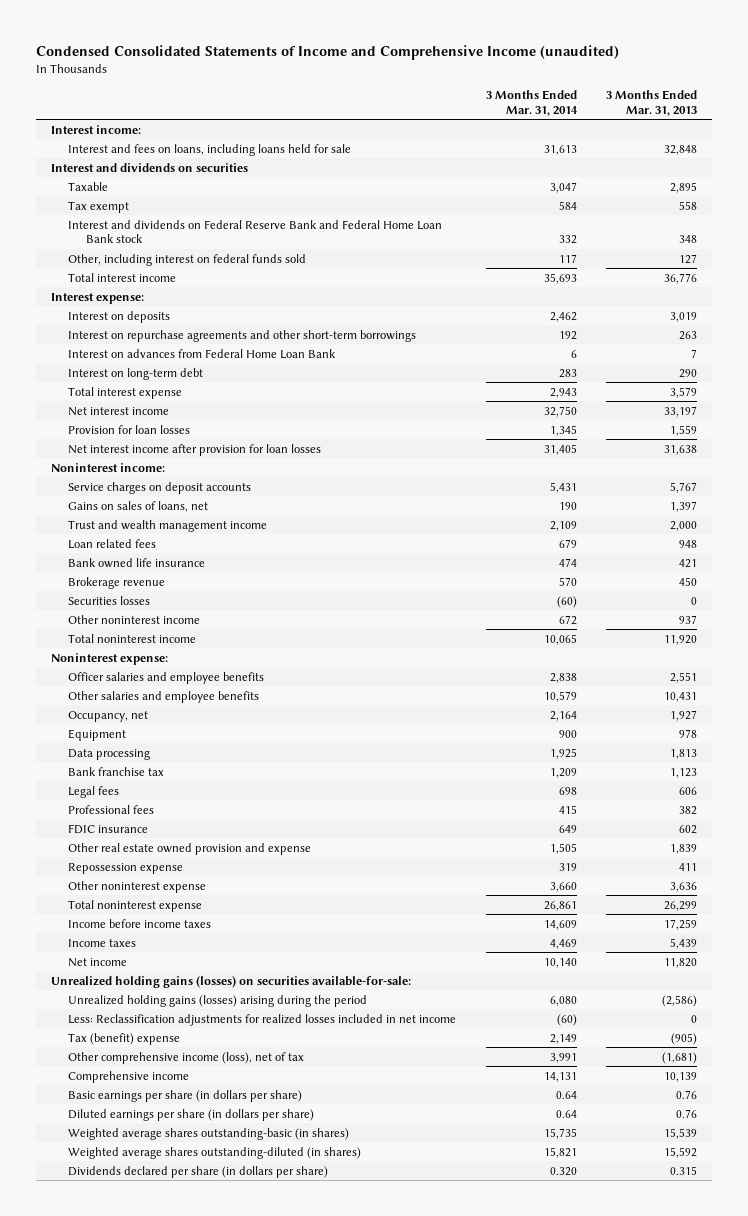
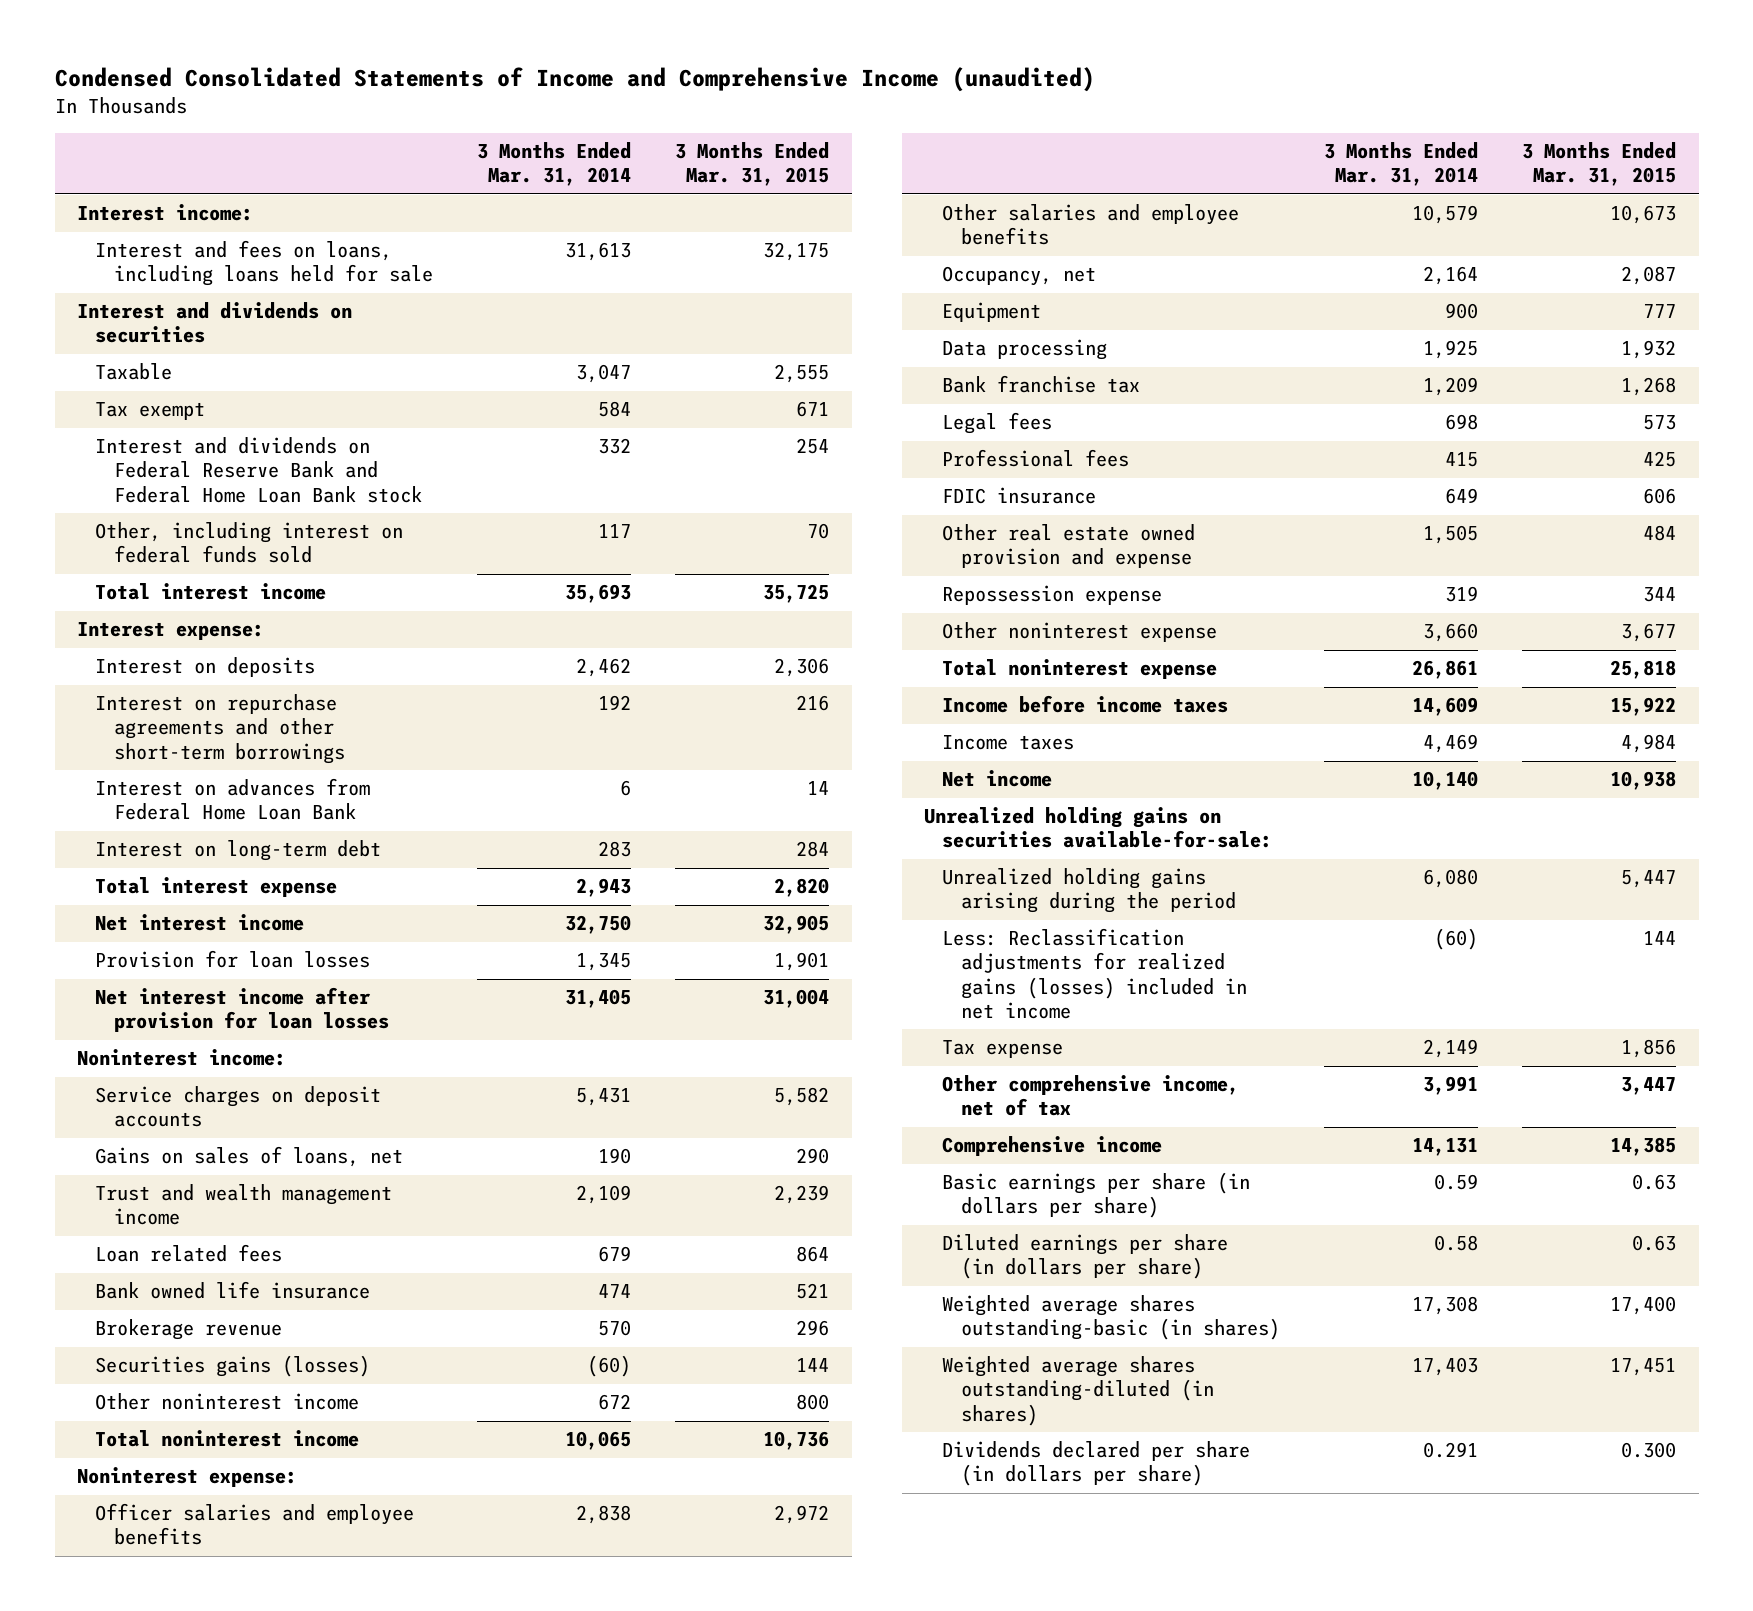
- | 3 Months Ended Mar. 31, 2014 | 3 Months Ended Mar. 31, 2013
+ | 3 Months Ended Mar. 31, 2014 | 3 Months Ended Mar. 31, 2015
- Securities losses | (60) | 0
+ Securities gains (losses) | (60) | 144
- Unrealized holding gains (losses) on securities available-for-sale:
- Unrealized holding gains (losses) arising during the period | 6,080 | (2,586)
- Less: Reclassification adjustments for realized losses included in net income | (60) | 0
- Tax (benefit) expense | 2,149 | (905)
- Other comprehensive income (loss), net of tax | 3,991 | (1,681)
+ Unrealized holding gains on securities available-for-sale:
+ Unrealized holding gains arising during the period | 6,080 | 5,447
+ Less: Reclassification adjustments for realized gains (losses) included in net income | (60) | 144
+ Tax expense | 2,149 | 1,856
+ Other comprehensive income, net of tax | 3,991 | 3,447
- Basic earnings per share (in dollars per share) | 0.64 | 0.76
- Diluted earnings per share (in dollars per share) | 0.64 | 0.76
- Weighted average shares outstanding-basic (in shares) | 15,735 | 15,539
- Weighted average shares outstanding-diluted (in shares) | 15,821 | 15,592
- Dividends declared per share (in dollars per share) | 0.320 | 0.315
+ Basic earnings per share (in dollars per share) | 0.59 | 0.63
+ Diluted earnings per share (in dollars per share) | 0.58 | 0.63
+ Weighted average shares outstanding-basic (in shares) | 17,308 | 17,400
+ Weighted average shares outstanding-diluted (in shares) | 17,403 | 17,451
+ Dividends declared per share (in dollars per share) | 0.291 | 0.300

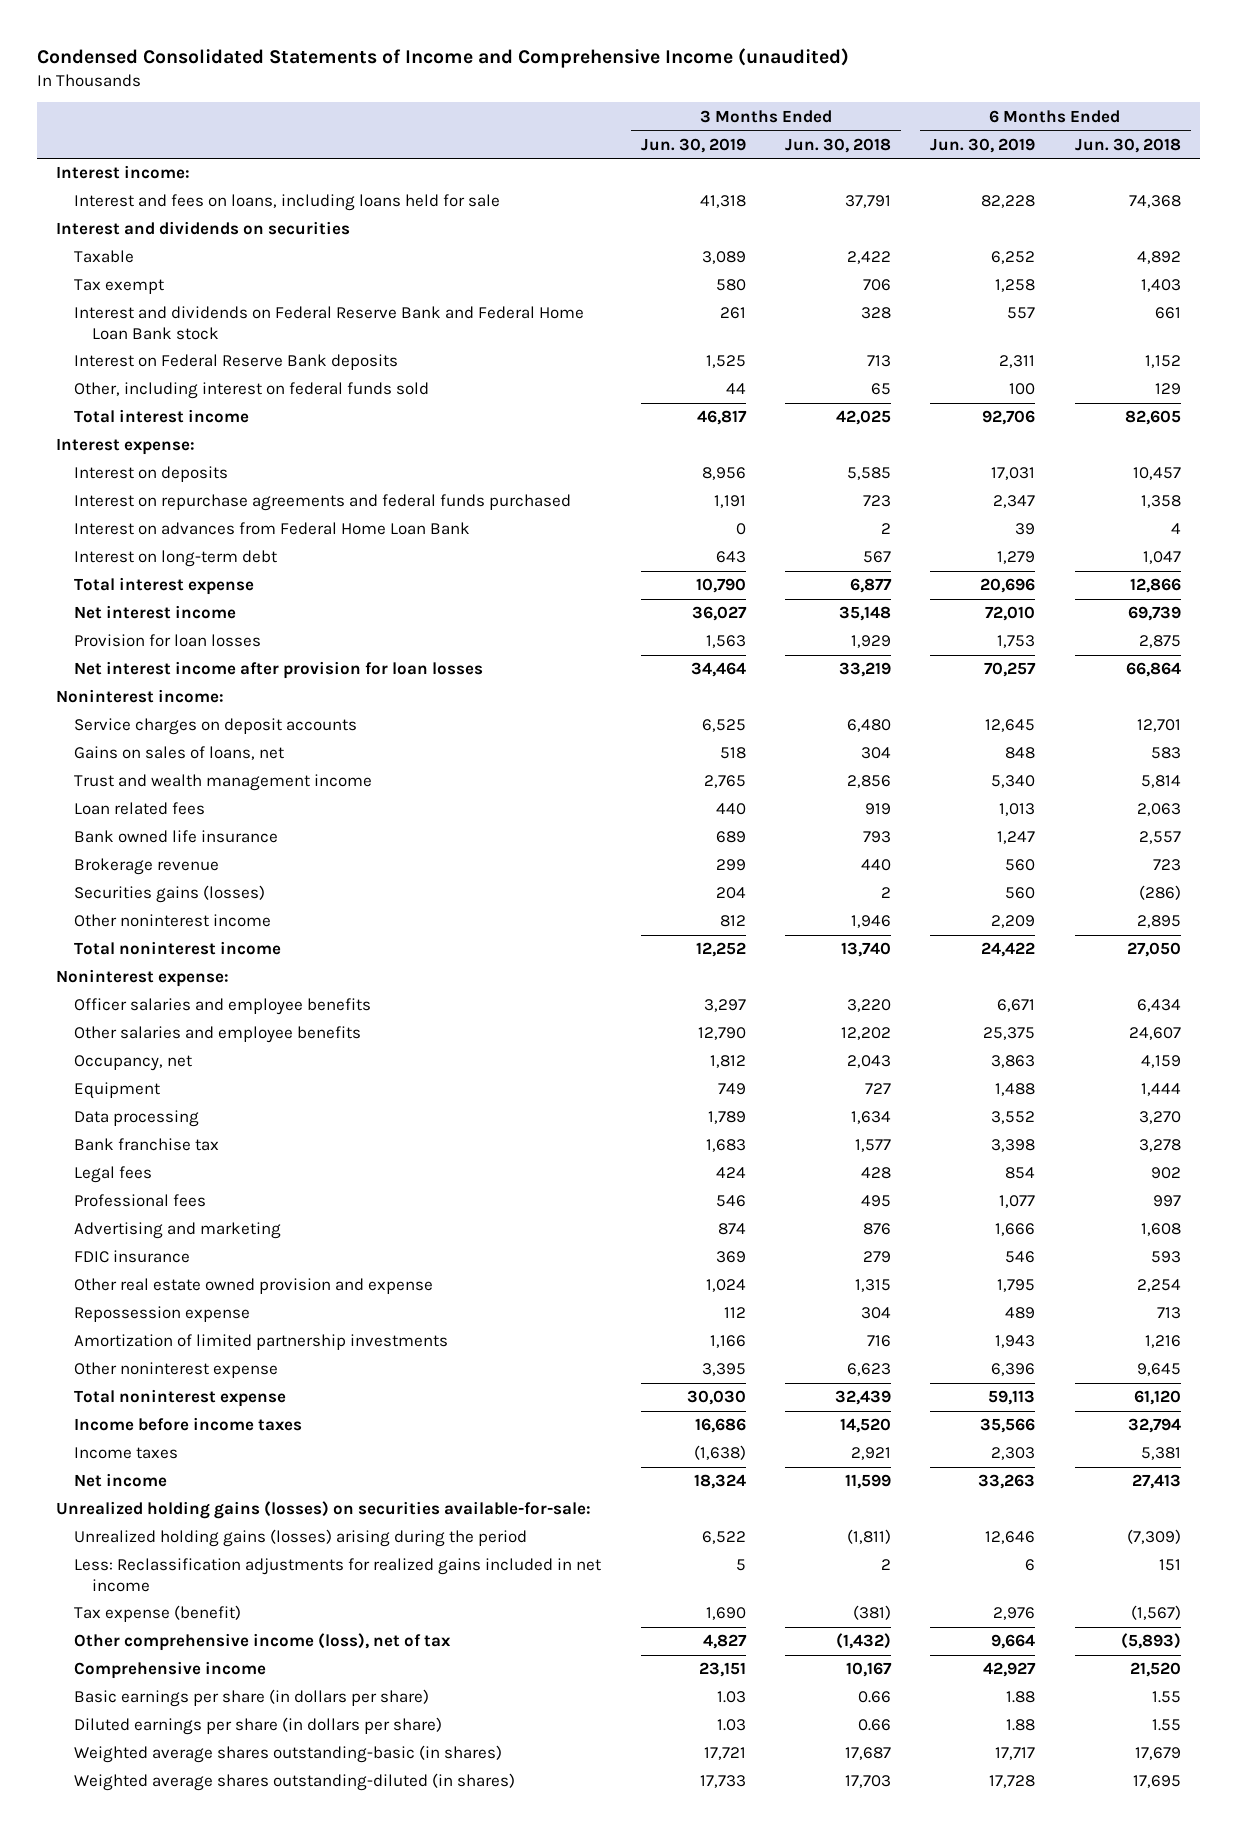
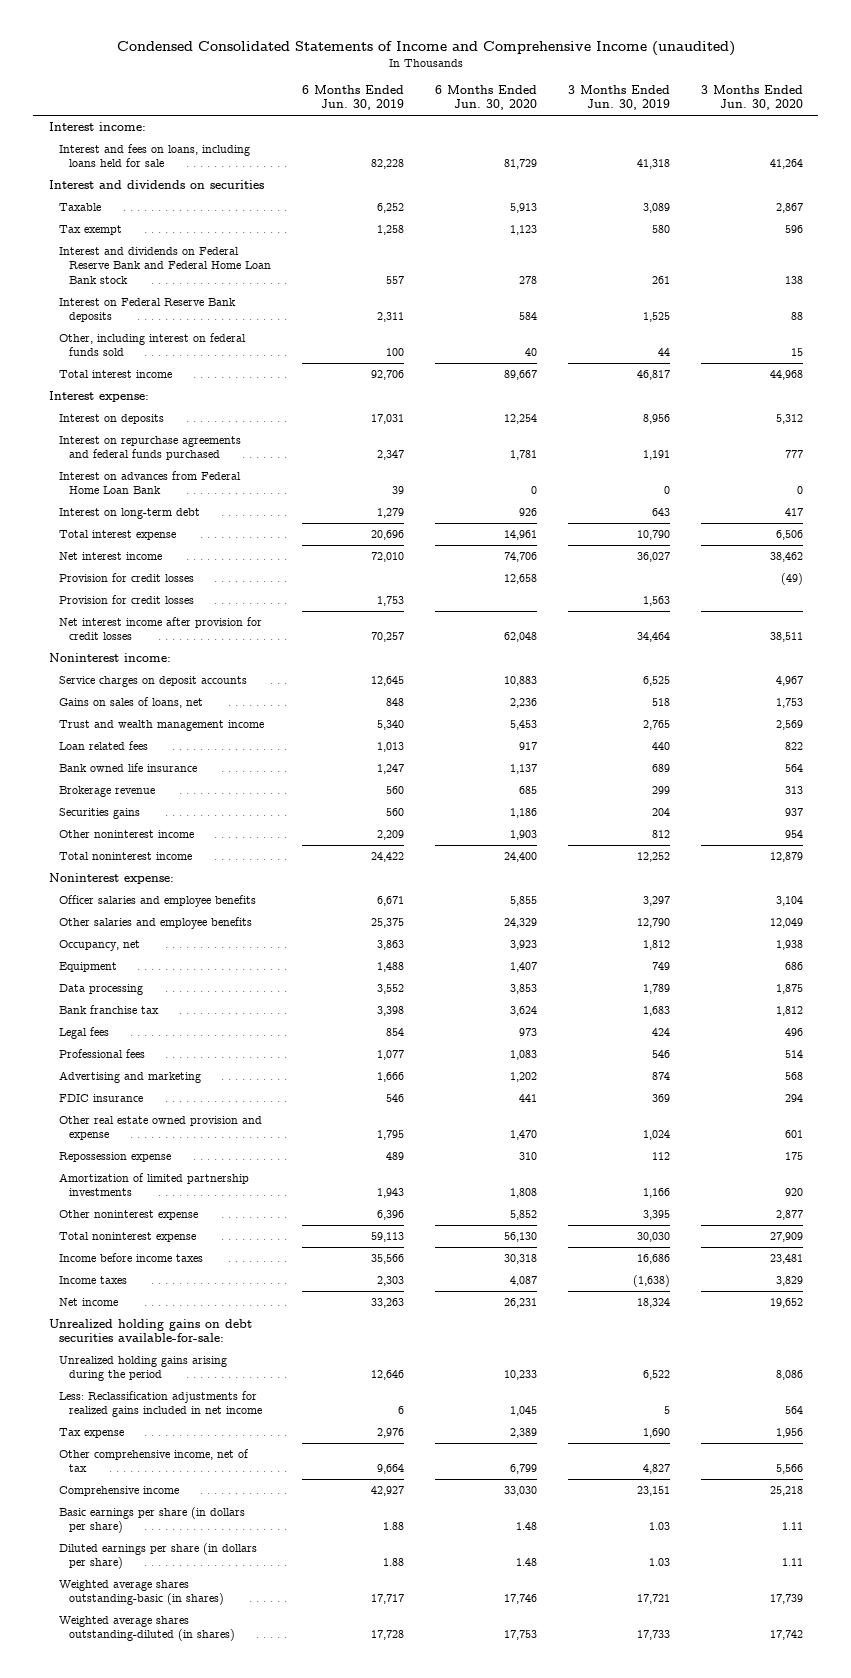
- | 3 Months Ended Jun. 30, 2019 | 3 Months Ended Jun. 30, 2018 | 6 Months Ended Jun. 30, 2019 | 6 Months Ended Jun. 30, 2018
+ | 6 Months Ended Jun. 30, 2019 | 6 Months Ended Jun. 30, 2020 | 3 Months Ended Jun. 30, 2019 | 3 Months Ended Jun. 30, 2020
- Provision for loan losses | 1,563 | 1,929 | 1,753 | 2,875
- Net interest income after provision for loan losses | 34,464 | 33,219 | 70,257 | 66,864
+ Provision for credit losses | | 12,658 | | (49)
+ Provision for credit losses | 1,753 | | 1,563 |
+ Net interest income after provision for credit losses | 70,257 | 62,048 | 34,464 | 38,511
- Securities gains (losses) | 204 | 2 | 560 | (286)
+ Securities gains | 560 | 1,186 | 204 | 937
- Unrealized holding gains (losses) on securities available-for-sale:
- Unrealized holding gains (losses) arising during the period | 6,522 | (1,811) | 12,646 | (7,309)
+ Unrealized holding gains on debt securities available-for-sale:
+ Unrealized holding gains arising during the period | 12,646 | 10,233 | 6,522 | 8,086
- Tax expense (benefit) | 1,690 | (381) | 2,976 | (1,567)
- Other comprehensive income (loss), net of tax | 4,827 | (1,432) | 9,664 | (5,893)
+ Tax expense | 2,976 | 2,389 | 1,690 | 1,956
+ Other comprehensive income, net of tax | 9,664 | 6,799 | 4,827 | 5,566

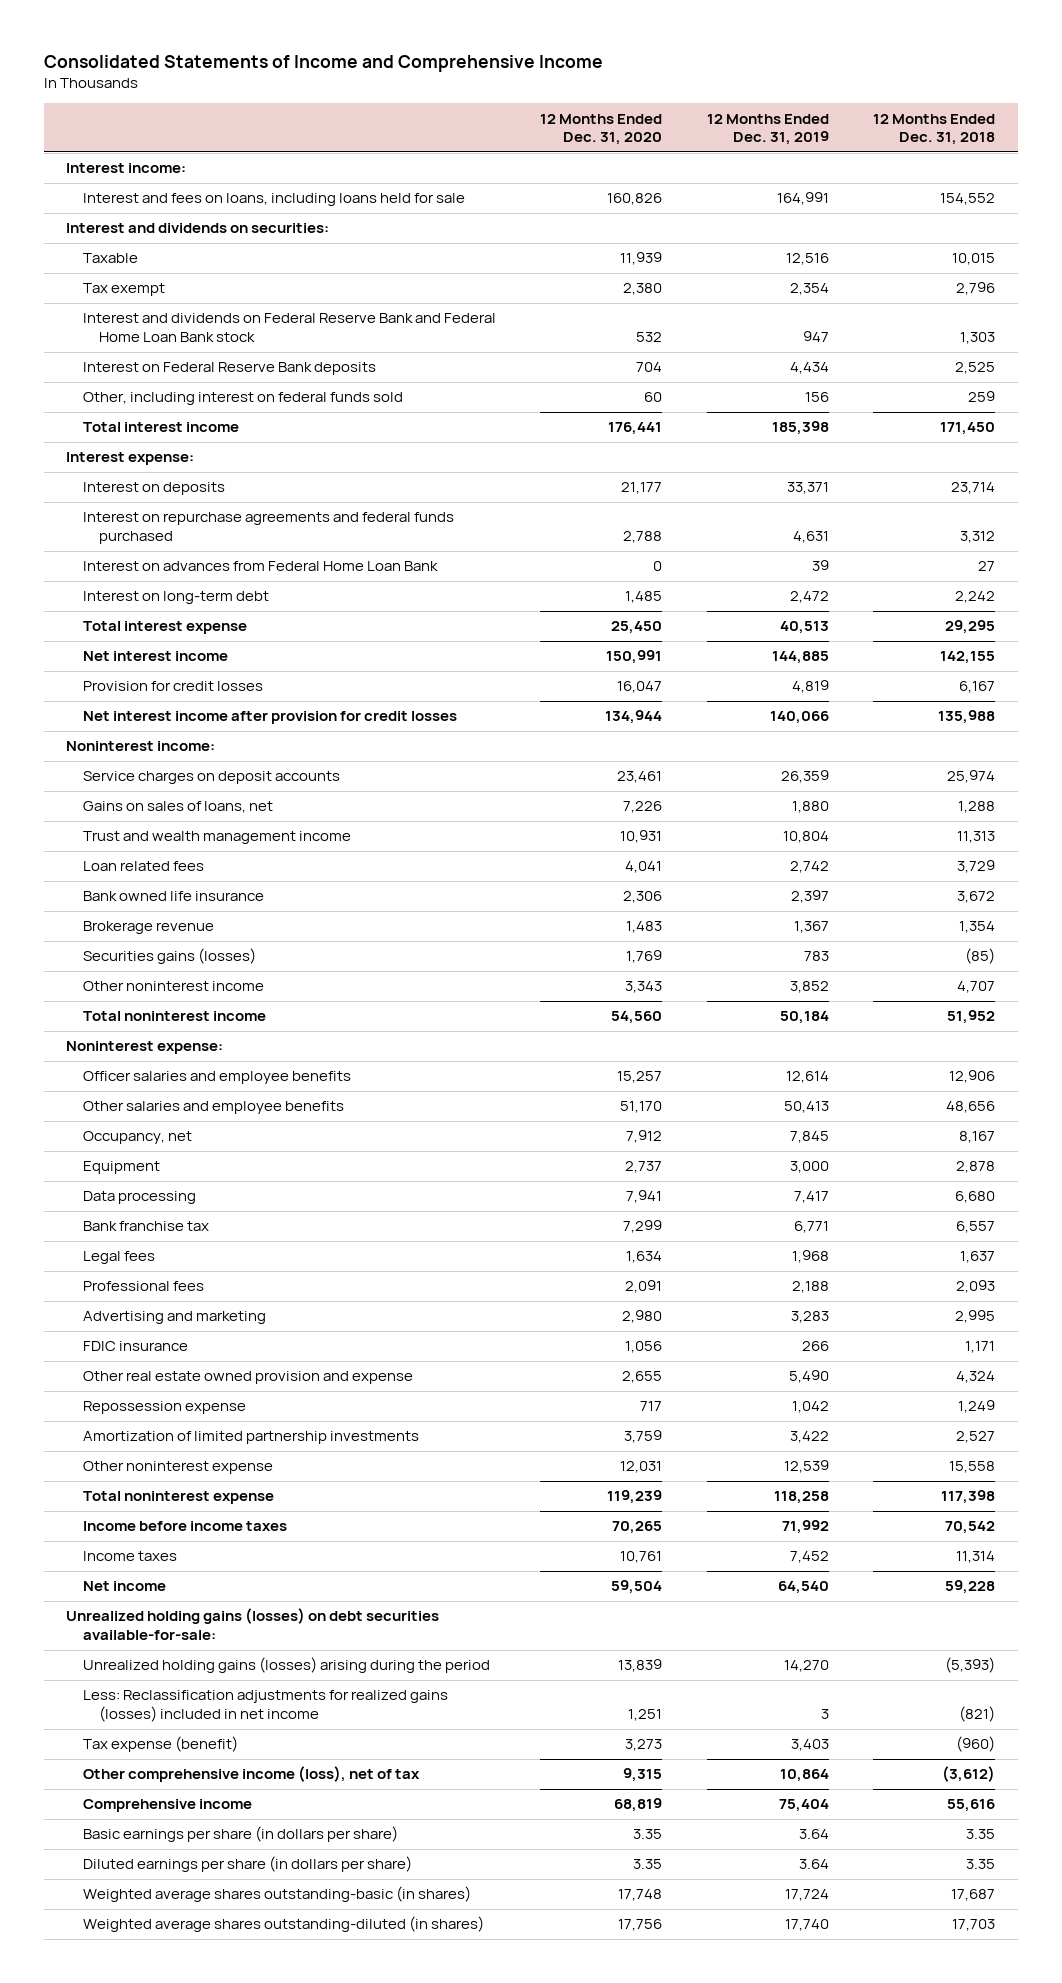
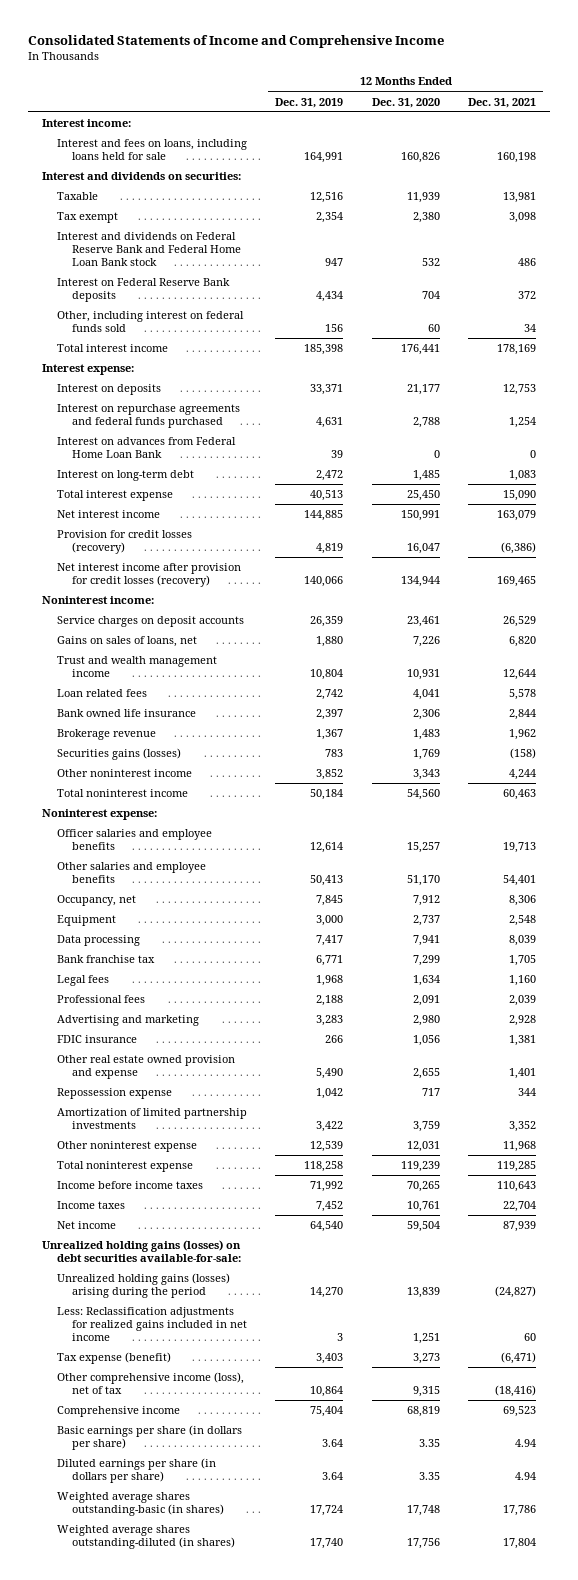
- | 12 Months Ended Dec. 31, 2020 | 12 Months Ended Dec. 31, 2019 | 12 Months Ended Dec. 31, 2018
+ | 12 Months Ended Dec. 31, 2019 | 12 Months Ended Dec. 31, 2020 | 12 Months Ended Dec. 31, 2021
- Provision for credit losses | 16,047 | 4,819 | 6,167
- Net interest income after provision for credit losses | 134,944 | 140,066 | 135,988
+ Provision for credit losses (recovery) | 4,819 | 16,047 | (6,386)
+ Net interest income after provision for credit losses (recovery) | 140,066 | 134,944 | 169,465
- Less: Reclassification adjustments for realized gains (losses) included in net income | 1,251 | 3 | (821)
+ Less: Reclassification adjustments for realized gains included in net income | 3 | 1,251 | 60

